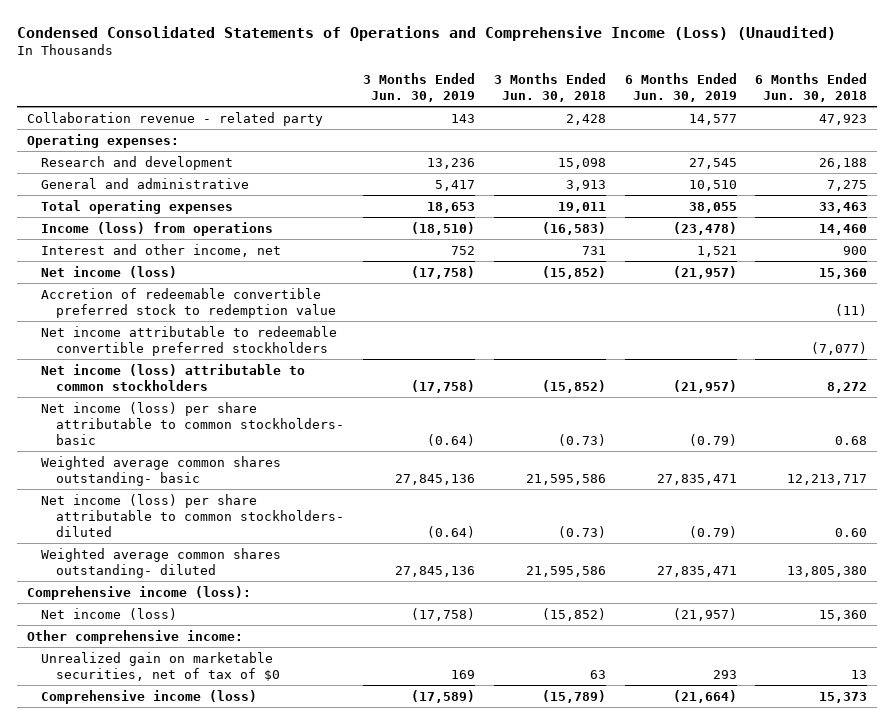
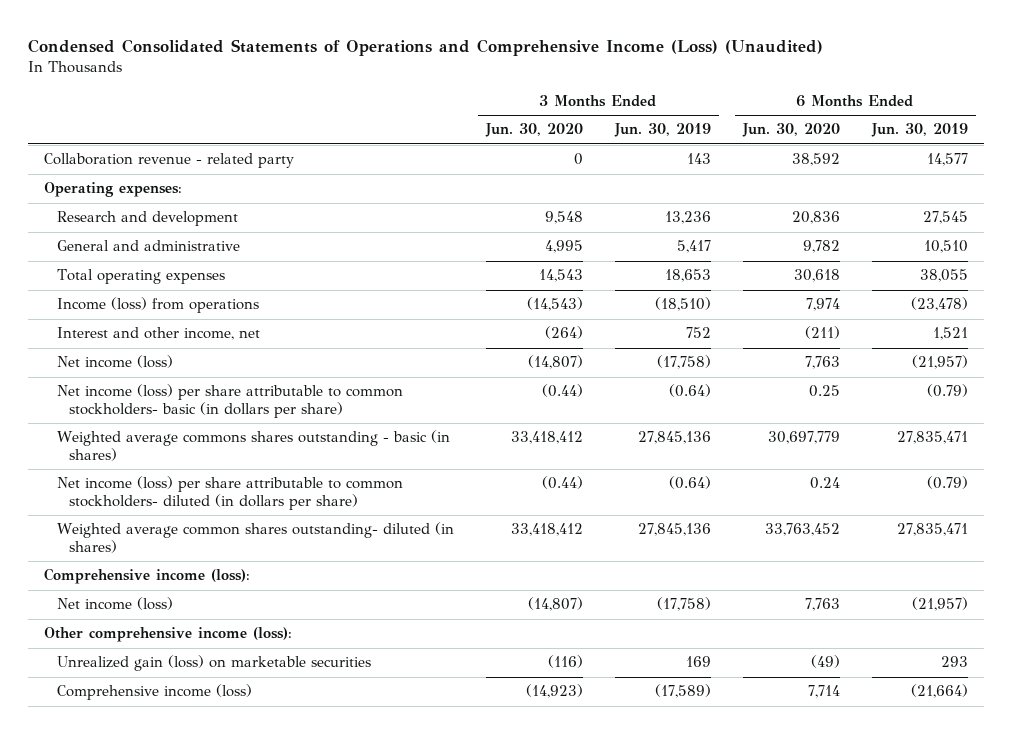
- | 3 Months Ended Jun. 30, 2019 | 3 Months Ended Jun. 30, 2018 | 6 Months Ended Jun. 30, 2019 | 6 Months Ended Jun. 30, 2018
+ | 3 Months Ended Jun. 30, 2020 | 3 Months Ended Jun. 30, 2019 | 6 Months Ended Jun. 30, 2020 | 6 Months Ended Jun. 30, 2019
- Accretion of redeemable convertible preferred stock to redemption value | | | | (11)
- Net income attributable to redeemable convertible preferred stockholders | | | | (7,077)
- Net income (loss) attributable to common stockholders | (17,758) | (15,852) | (21,957) | 8,272
- Net income (loss) per share attributable to common stockholders- basic | (0.64) | (0.73) | (0.79) | 0.68
- Weighted average common shares outstanding- basic | 27,845,136 | 21,595,586 | 27,835,471 | 12,213,717
- Net income (loss) per share attributable to common stockholders- diluted | (0.64) | (0.73) | (0.79) | 0.60
- Weighted average common shares outstanding- diluted | 27,845,136 | 21,595,586 | 27,835,471 | 13,805,380
+ Net income (loss) per share attributable to common stockholders- basic (in dollars per share) | (0.44) | (0.64) | 0.25 | (0.79)
+ Weighted average commons shares outstanding - basic (in shares) | 33,418,412 | 27,845,136 | 30,697,779 | 27,835,471
+ Net income (loss) per share attributable to common stockholders- diluted (in dollars per share) | (0.44) | (0.64) | 0.24 | (0.79)
+ Weighted average common shares outstanding- diluted (in shares) | 33,418,412 | 27,845,136 | 33,763,452 | 27,835,471
- Other comprehensive income:
- Unrealized gain on marketable securities, net of tax of $0 | 169 | 63 | 293 | 13
+ Other comprehensive income (loss):
+ Unrealized gain (loss) on marketable securities | (116) | 169 | (49) | 293

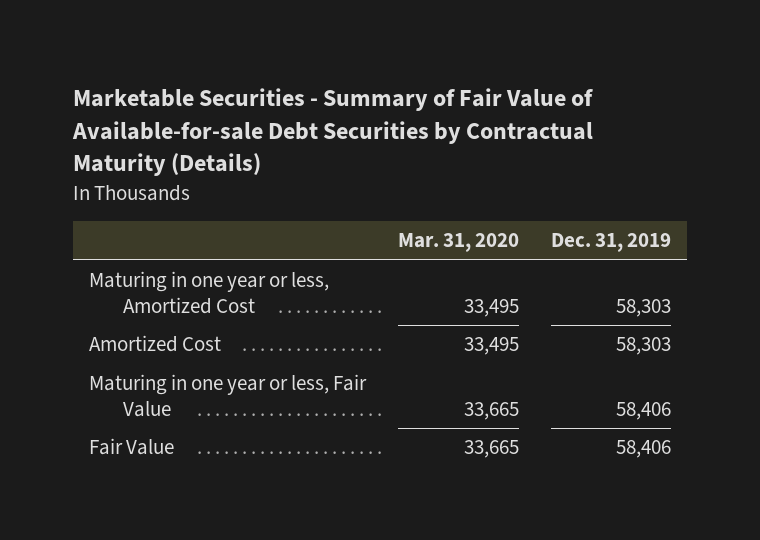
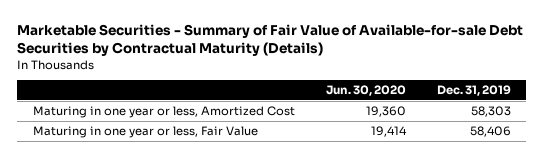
- | Mar. 31, 2020 | Dec. 31, 2019
+ | Jun. 30, 2020 | Dec. 31, 2019
- Amortized Cost | 33,495 | 58,303
- Fair Value | 33,665 | 58,406

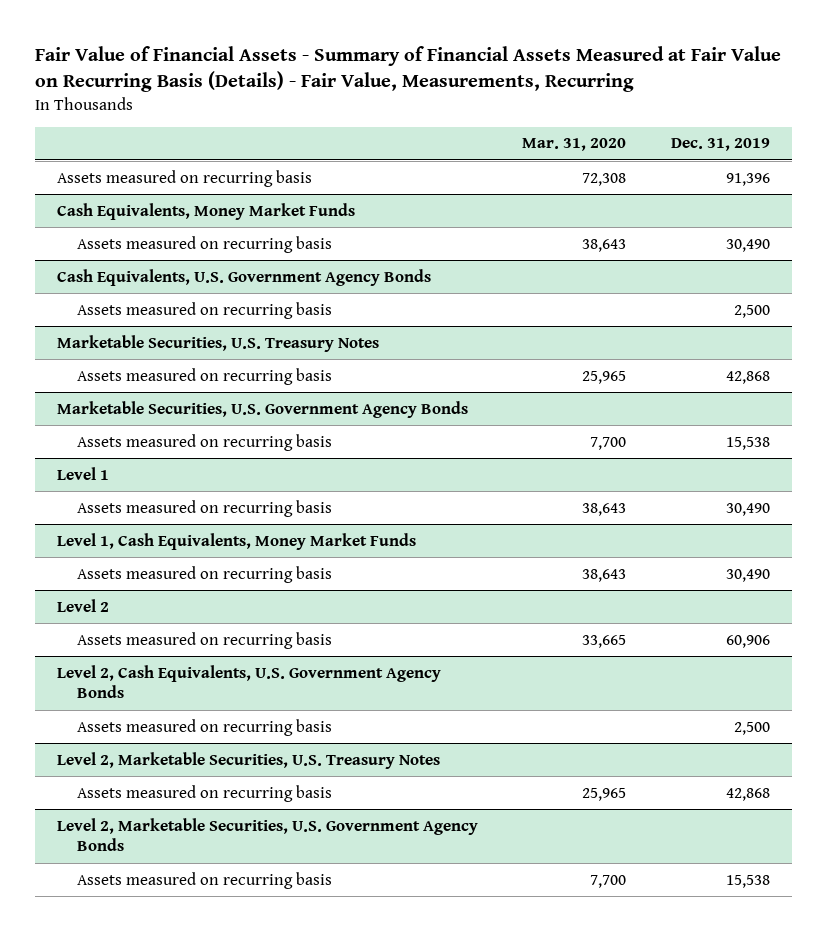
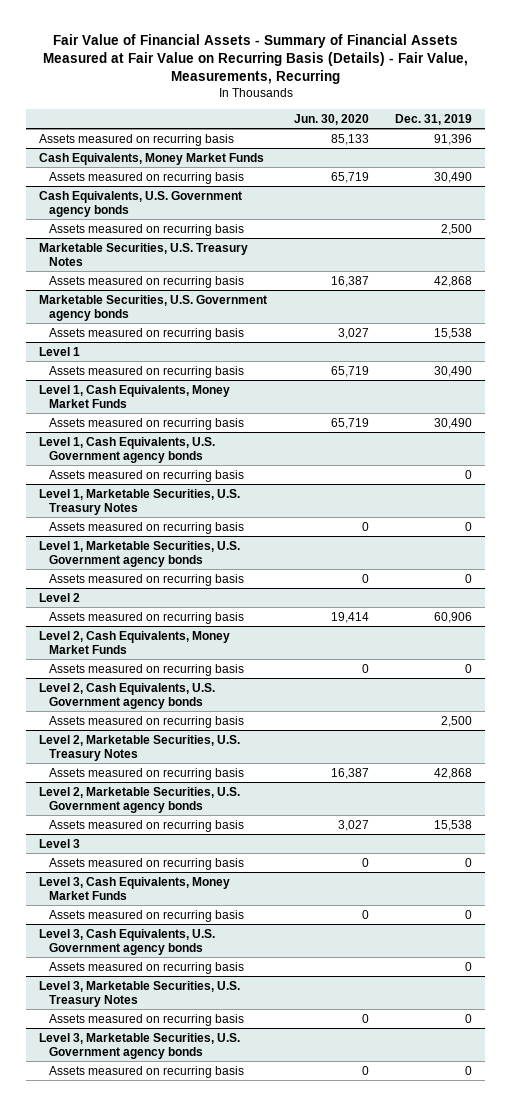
- | Mar. 31, 2020 | Dec. 31, 2019
+ | Jun. 30, 2020 | Dec. 31, 2019
- Cash Equivalents, U.S. Government Agency Bonds
+ Cash Equivalents, U.S. Government agency bonds
- Marketable Securities, U.S. Government Agency Bonds
+ Marketable Securities, U.S. Government agency bonds
+ Level 1, Cash Equivalents, U.S. Government agency bonds
+ Assets measured on recurring basis | | 0
+ Level 1, Marketable Securities, U.S. Treasury Notes
+ Assets measured on recurring basis | 0 | 0
+ Level 1, Marketable Securities, U.S. Government agency bonds
+ Assets measured on recurring basis | 0 | 0
- Level 2, Cash Equivalents, U.S. Government Agency Bonds
+ Level 2, Cash Equivalents, Money Market Funds
+ Assets measured on recurring basis | 0 | 0
+ Level 2, Cash Equivalents, U.S. Government agency bonds
- Level 2, Marketable Securities, U.S. Government Agency Bonds
+ Level 2, Marketable Securities, U.S. Government agency bonds
+ Level 3
+ Assets measured on recurring basis | 0 | 0
+ Level 3, Cash Equivalents, Money Market Funds
+ Assets measured on recurring basis | 0 | 0
+ Level 3, Cash Equivalents, U.S. Government agency bonds
+ Assets measured on recurring basis | | 0
+ Level 3, Marketable Securities, U.S. Treasury Notes
+ Assets measured on recurring basis | 0 | 0
+ Level 3, Marketable Securities, U.S. Government agency bonds
+ Assets measured on recurring basis | 0 | 0

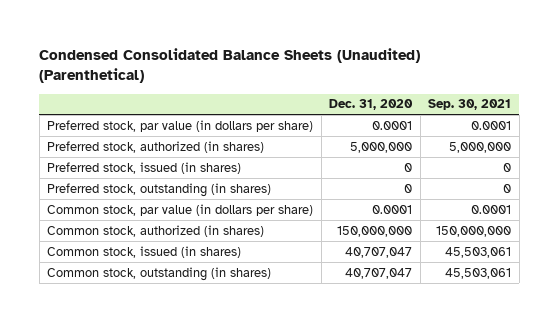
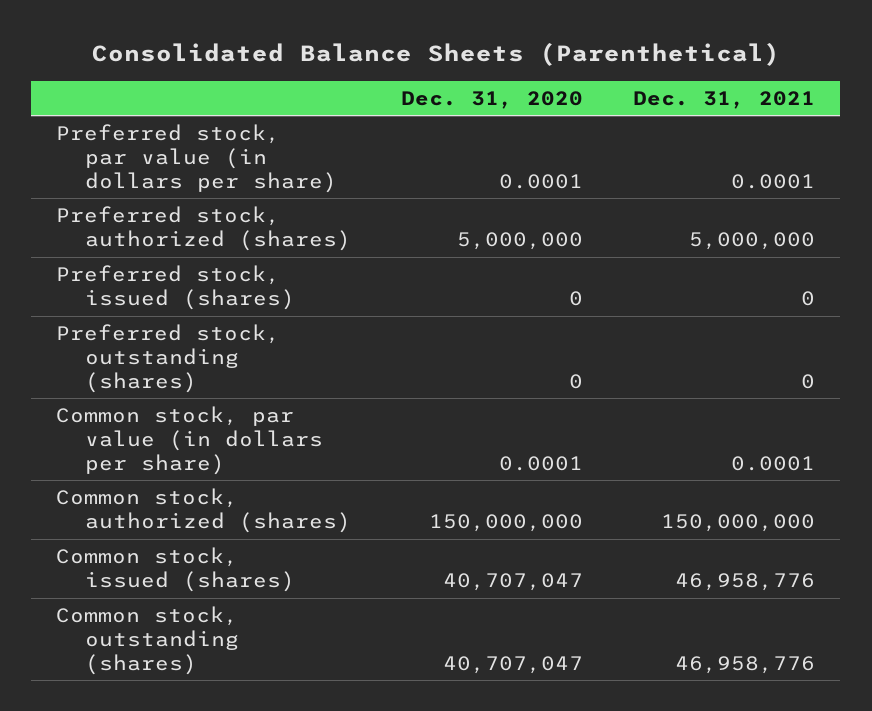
- Condensed Consolidated Balance Sheets (Unaudited) (Parenthetical)
+ Consolidated Balance Sheets (Parenthetical)
- | Dec. 31, 2020 | Sep. 30, 2021
+ | Dec. 31, 2020 | Dec. 31, 2021
- Preferred stock, authorized (in shares) | 5,000,000 | 5,000,000
- Preferred stock, issued (in shares) | 0 | 0
- Preferred stock, outstanding (in shares) | 0 | 0
+ Preferred stock, authorized (shares) | 5,000,000 | 5,000,000
+ Preferred stock, issued (shares) | 0 | 0
+ Preferred stock, outstanding (shares) | 0 | 0
- Common stock, authorized (in shares) | 150,000,000 | 150,000,000
- Common stock, issued (in shares) | 40,707,047 | 45,503,061
- Common stock, outstanding (in shares) | 40,707,047 | 45,503,061
+ Common stock, authorized (shares) | 150,000,000 | 150,000,000
+ Common stock, issued (shares) | 40,707,047 | 46,958,776
+ Common stock, outstanding (shares) | 40,707,047 | 46,958,776

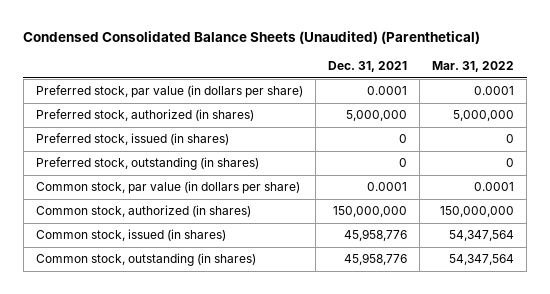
- Consolidated Balance Sheets (Parenthetical)
+ Condensed Consolidated Balance Sheets (Unaudited) (Parenthetical)
- | Dec. 31, 2020 | Dec. 31, 2021
+ | Dec. 31, 2021 | Mar. 31, 2022
- Preferred stock, authorized (shares) | 5,000,000 | 5,000,000
- Preferred stock, issued (shares) | 0 | 0
- Preferred stock, outstanding (shares) | 0 | 0
+ Preferred stock, authorized (in shares) | 5,000,000 | 5,000,000
+ Preferred stock, issued (in shares) | 0 | 0
+ Preferred stock, outstanding (in shares) | 0 | 0
- Common stock, authorized (shares) | 150,000,000 | 150,000,000
- Common stock, issued (shares) | 40,707,047 | 46,958,776
- Common stock, outstanding (shares) | 40,707,047 | 46,958,776
+ Common stock, authorized (in shares) | 150,000,000 | 150,000,000
+ Common stock, issued (in shares) | 45,958,776 | 54,347,564
+ Common stock, outstanding (in shares) | 45,958,776 | 54,347,564

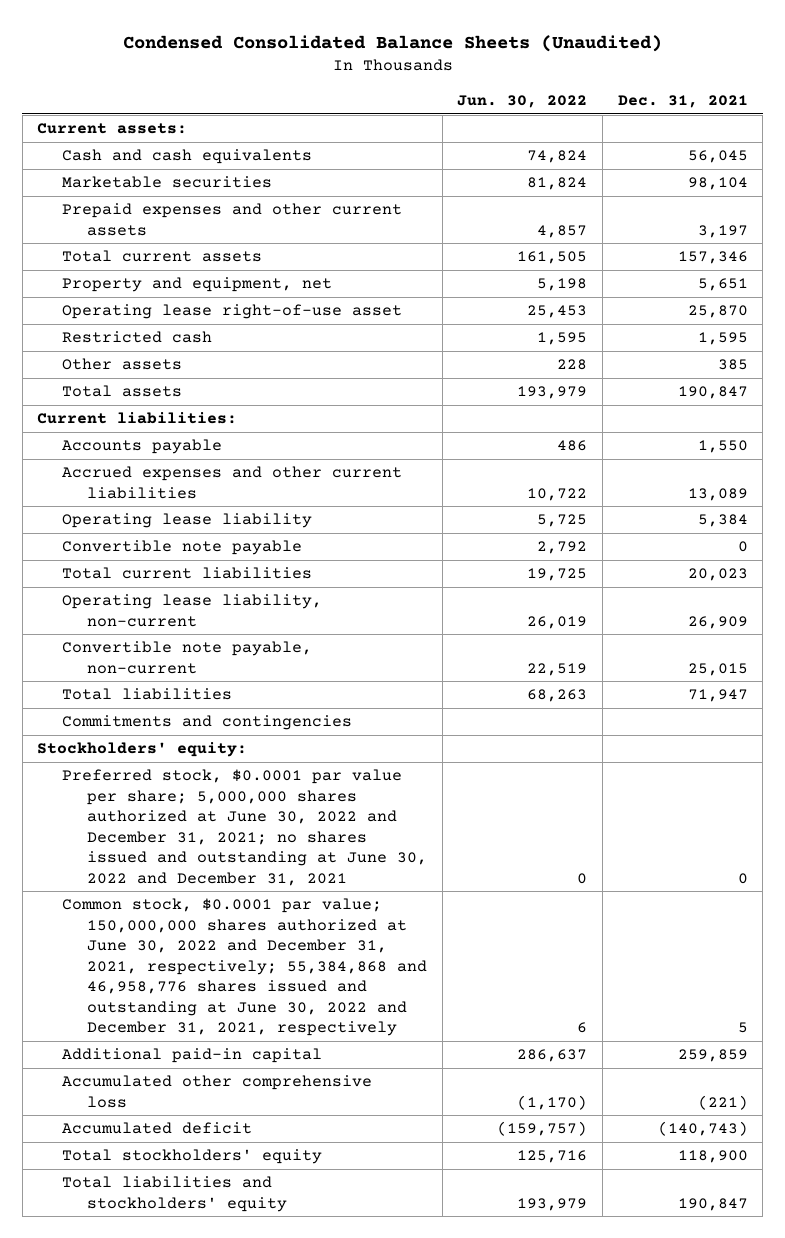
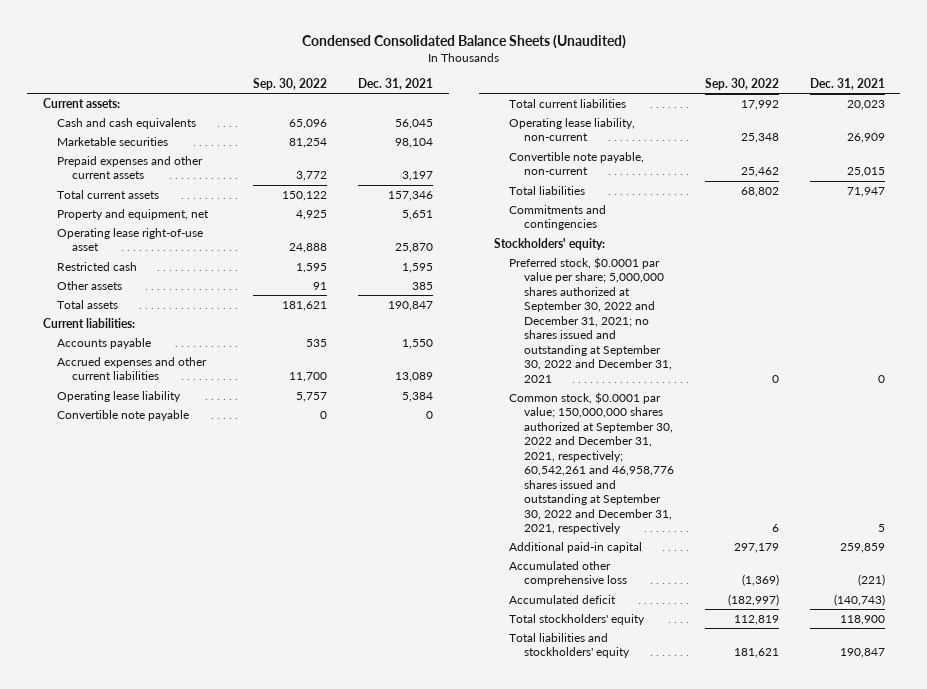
- | Jun. 30, 2022 | Dec. 31, 2021
+ | Sep. 30, 2022 | Dec. 31, 2021
- Preferred stock, $0.0001 par value per share; 5,000,000 shares authorized at June 30, 2022 and December 31, 2021; no shares issued and outstanding at June 30, 2022 and December 31, 2021 | 0 | 0
- Common stock, $0.0001 par value; 150,000,000 shares authorized at June 30, 2022 and December 31, 2021, respectively; 55,384,868 and 46,958,776 shares issued and outstanding at June 30, 2022 and December 31, 2021, respectively | 6 | 5
+ Preferred stock, $0.0001 par value per share; 5,000,000 shares authorized at September 30, 2022 and December 31, 2021; no shares issued and outstanding at September 30, 2022 and December 31, 2021 | 0 | 0
+ Common stock, $0.0001 par value; 150,000,000 shares authorized at September 30, 2022 and December 31, 2021, respectively; 60,542,261 and 46,958,776 shares issued and outstanding at September 30, 2022 and December 31, 2021, respectively | 6 | 5

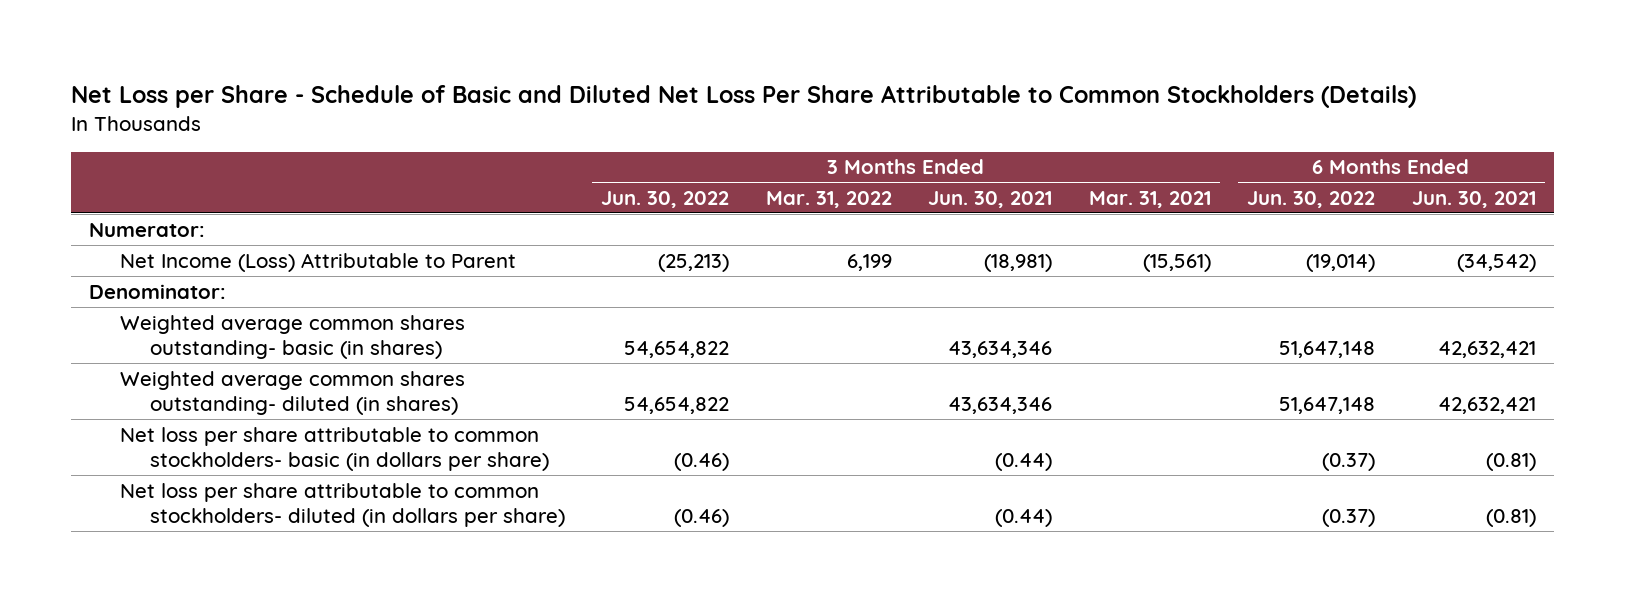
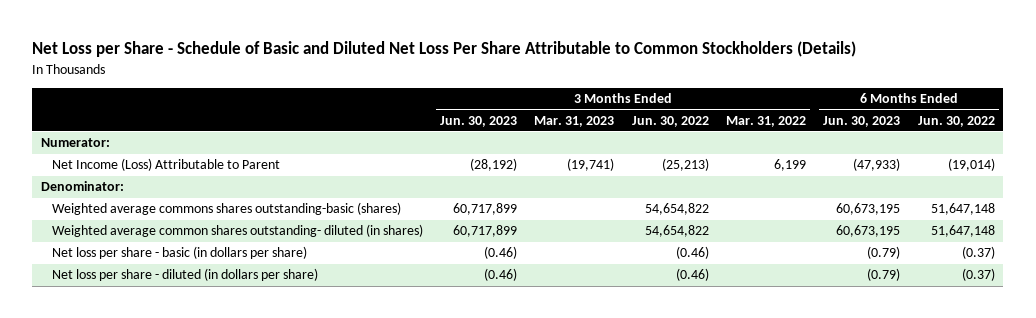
- | 3 Months Ended Jun. 30, 2022 | 3 Months Ended Mar. 31, 2022 | 3 Months Ended Jun. 30, 2021 | 3 Months Ended Mar. 31, 2021 | 6 Months Ended Jun. 30, 2022 | 6 Months Ended Jun. 30, 2021
+ | 3 Months Ended Jun. 30, 2023 | 3 Months Ended Mar. 31, 2023 | 3 Months Ended Jun. 30, 2022 | 3 Months Ended Mar. 31, 2022 | 6 Months Ended Jun. 30, 2023 | 6 Months Ended Jun. 30, 2022
- Weighted average common shares outstanding- basic (in shares) | 54,654,822 | | 43,634,346 | | 51,647,148 | 42,632,421
+ Weighted average commons shares outstanding-basic (shares) | 60,717,899 | | 54,654,822 | | 60,673,195 | 51,647,148
- Net loss per share attributable to common stockholders- basic (in dollars per share) | (0.46) | | (0.44) | | (0.37) | (0.81)
- Net loss per share attributable to common stockholders- diluted (in dollars per share) | (0.46) | | (0.44) | | (0.37) | (0.81)
+ Net loss per share - basic (in dollars per share) | (0.46) | | (0.46) | | (0.79) | (0.37)
+ Net loss per share - diluted (in dollars per share) | (0.46) | | (0.46) | | (0.79) | (0.37)

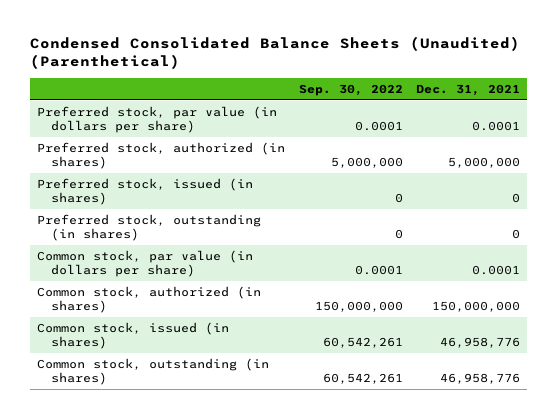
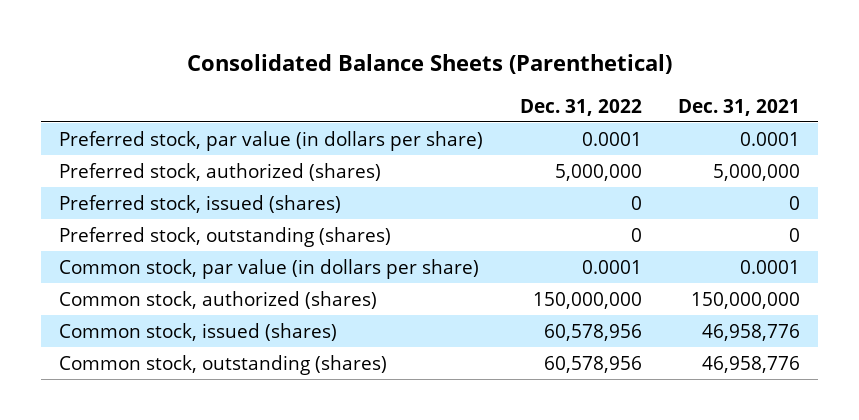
- Condensed Consolidated Balance Sheets (Unaudited) (Parenthetical)
+ Consolidated Balance Sheets (Parenthetical)
- | Sep. 30, 2022 | Dec. 31, 2021
+ | Dec. 31, 2022 | Dec. 31, 2021
- Preferred stock, authorized (in shares) | 5,000,000 | 5,000,000
- Preferred stock, issued (in shares) | 0 | 0
- Preferred stock, outstanding (in shares) | 0 | 0
+ Preferred stock, authorized (shares) | 5,000,000 | 5,000,000
+ Preferred stock, issued (shares) | 0 | 0
+ Preferred stock, outstanding (shares) | 0 | 0
- Common stock, authorized (in shares) | 150,000,000 | 150,000,000
- Common stock, issued (in shares) | 60,542,261 | 46,958,776
- Common stock, outstanding (in shares) | 60,542,261 | 46,958,776
+ Common stock, authorized (shares) | 150,000,000 | 150,000,000
+ Common stock, issued (shares) | 60,578,956 | 46,958,776
+ Common stock, outstanding (shares) | 60,578,956 | 46,958,776

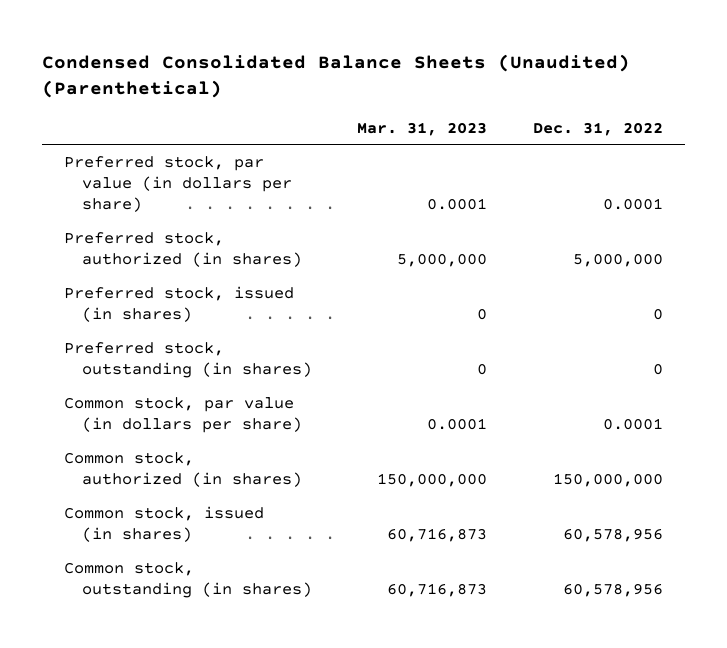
- Consolidated Balance Sheets (Parenthetical)
+ Condensed Consolidated Balance Sheets (Unaudited) (Parenthetical)
- | Dec. 31, 2022 | Dec. 31, 2021
+ | Mar. 31, 2023 | Dec. 31, 2022
- Preferred stock, authorized (shares) | 5,000,000 | 5,000,000
- Preferred stock, issued (shares) | 0 | 0
- Preferred stock, outstanding (shares) | 0 | 0
+ Preferred stock, authorized (in shares) | 5,000,000 | 5,000,000
+ Preferred stock, issued (in shares) | 0 | 0
+ Preferred stock, outstanding (in shares) | 0 | 0
- Common stock, authorized (shares) | 150,000,000 | 150,000,000
- Common stock, issued (shares) | 60,578,956 | 46,958,776
- Common stock, outstanding (shares) | 60,578,956 | 46,958,776
+ Common stock, authorized (in shares) | 150,000,000 | 150,000,000
+ Common stock, issued (in shares) | 60,716,873 | 60,578,956
+ Common stock, outstanding (in shares) | 60,716,873 | 60,578,956

